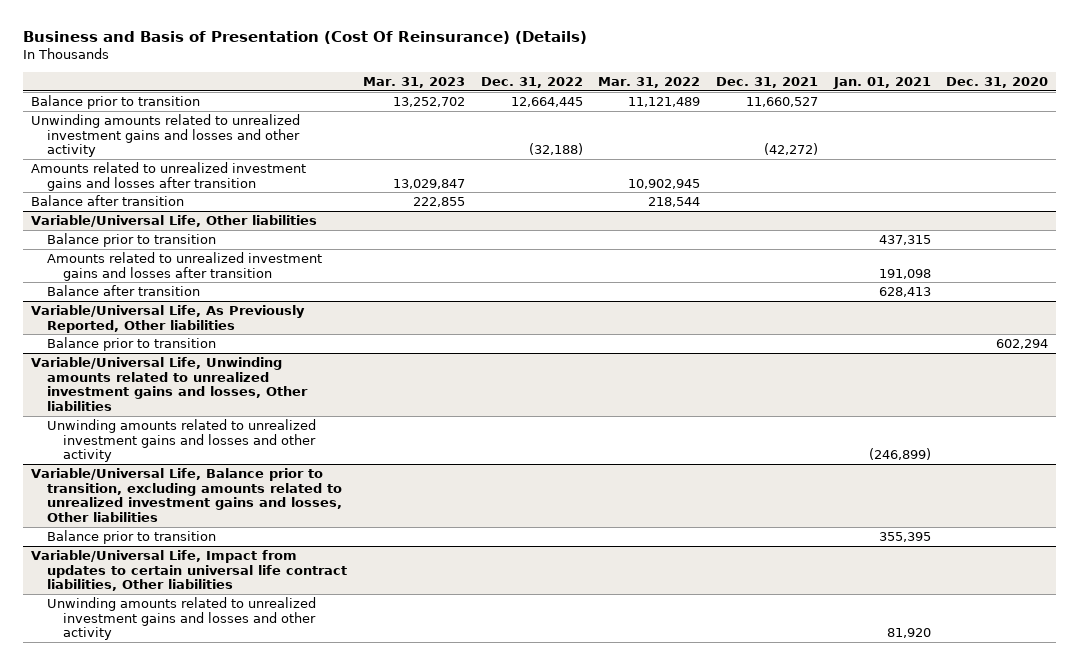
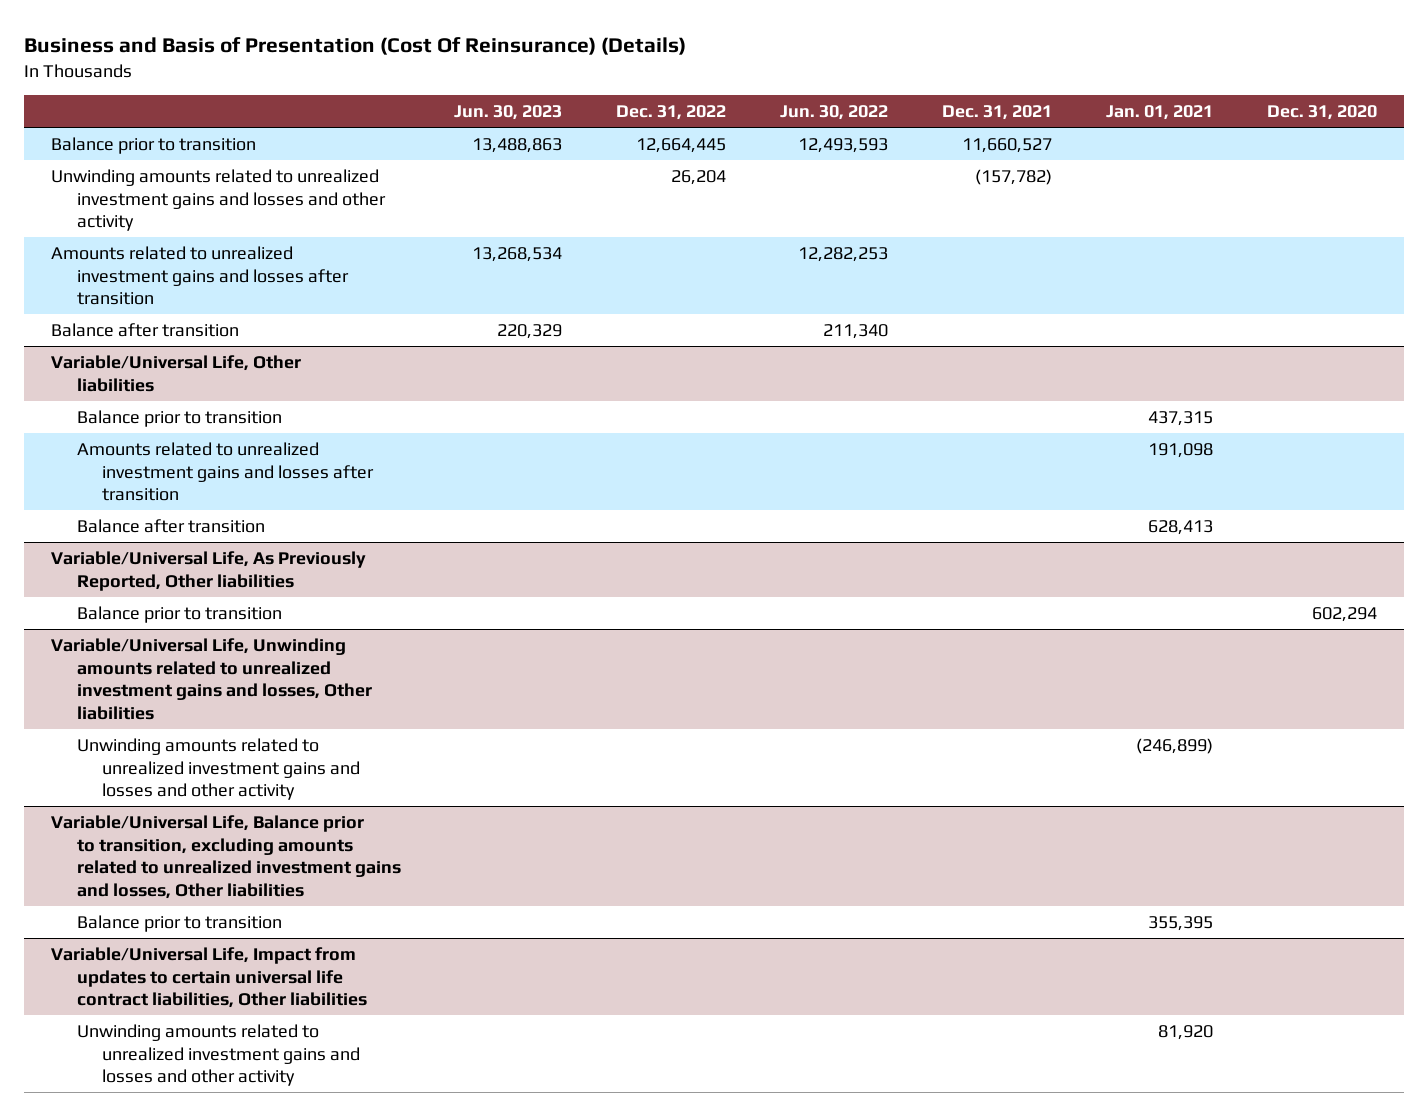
- | Mar. 31, 2023 | Dec. 31, 2022 | Mar. 31, 2022 | Dec. 31, 2021 | Jan. 01, 2021 | Dec. 31, 2020
+ | Jun. 30, 2023 | Dec. 31, 2022 | Jun. 30, 2022 | Dec. 31, 2021 | Jan. 01, 2021 | Dec. 31, 2020
- Unwinding amounts related to unrealized investment gains and losses and other activity | | (32,188) | | (42,272) | |
+ Unwinding amounts related to unrealized investment gains and losses and other activity | | 26,204 | | (157,782) | |

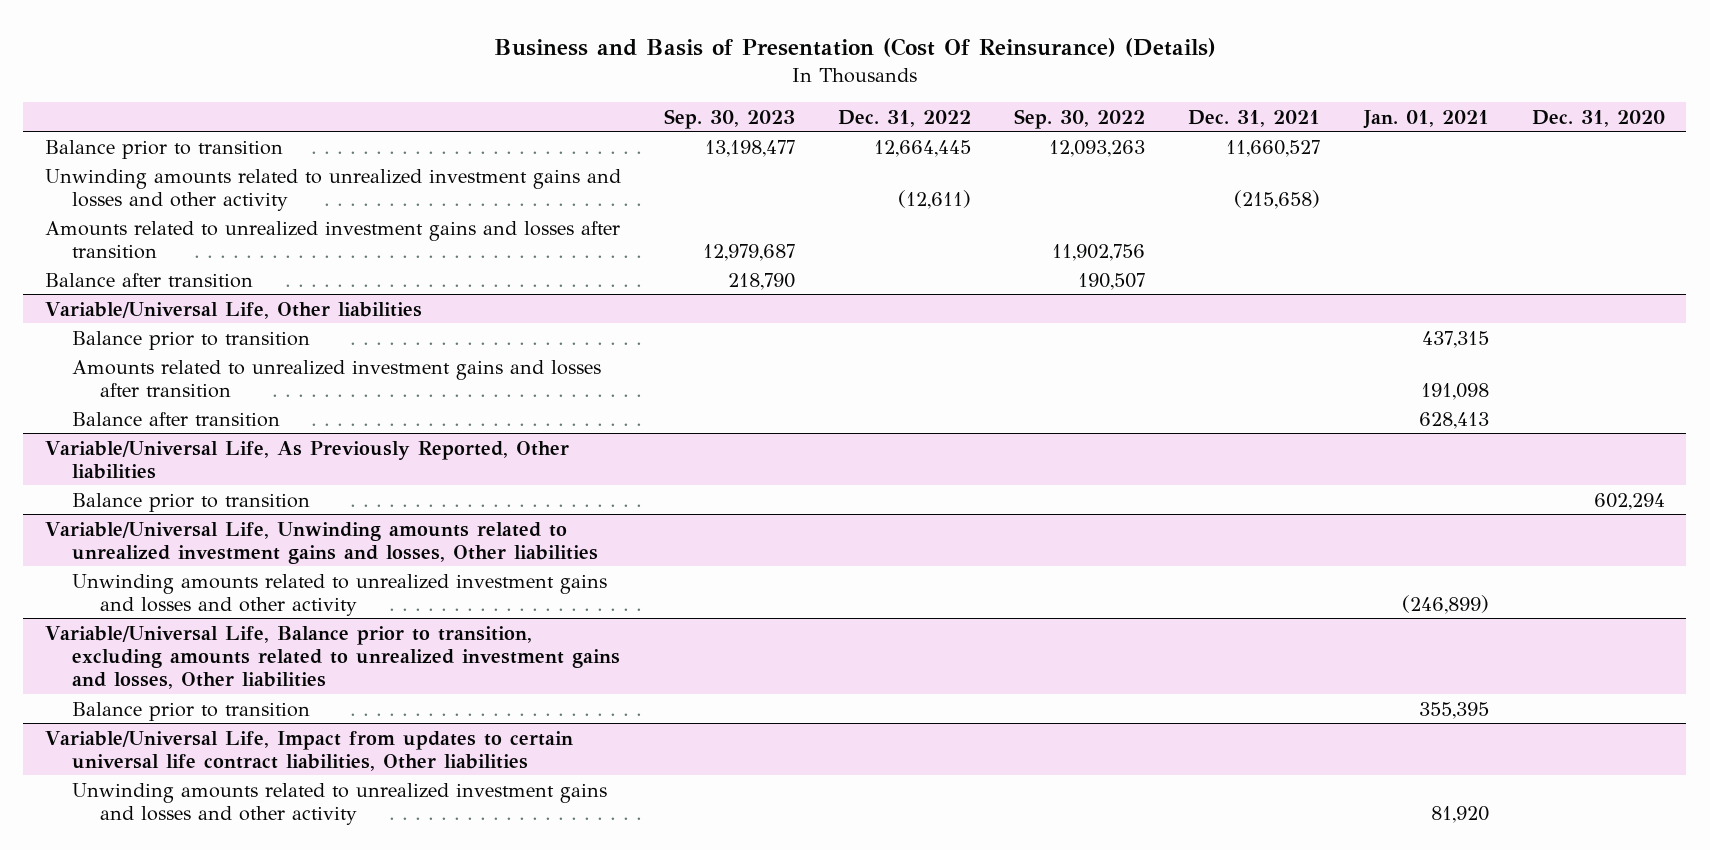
- | Jun. 30, 2023 | Dec. 31, 2022 | Jun. 30, 2022 | Dec. 31, 2021 | Jan. 01, 2021 | Dec. 31, 2020
+ | Sep. 30, 2023 | Dec. 31, 2022 | Sep. 30, 2022 | Dec. 31, 2021 | Jan. 01, 2021 | Dec. 31, 2020
- Unwinding amounts related to unrealized investment gains and losses and other activity | | 26,204 | | (157,782) | |
+ Unwinding amounts related to unrealized investment gains and losses and other activity | | (12,611) | | (215,658) | |

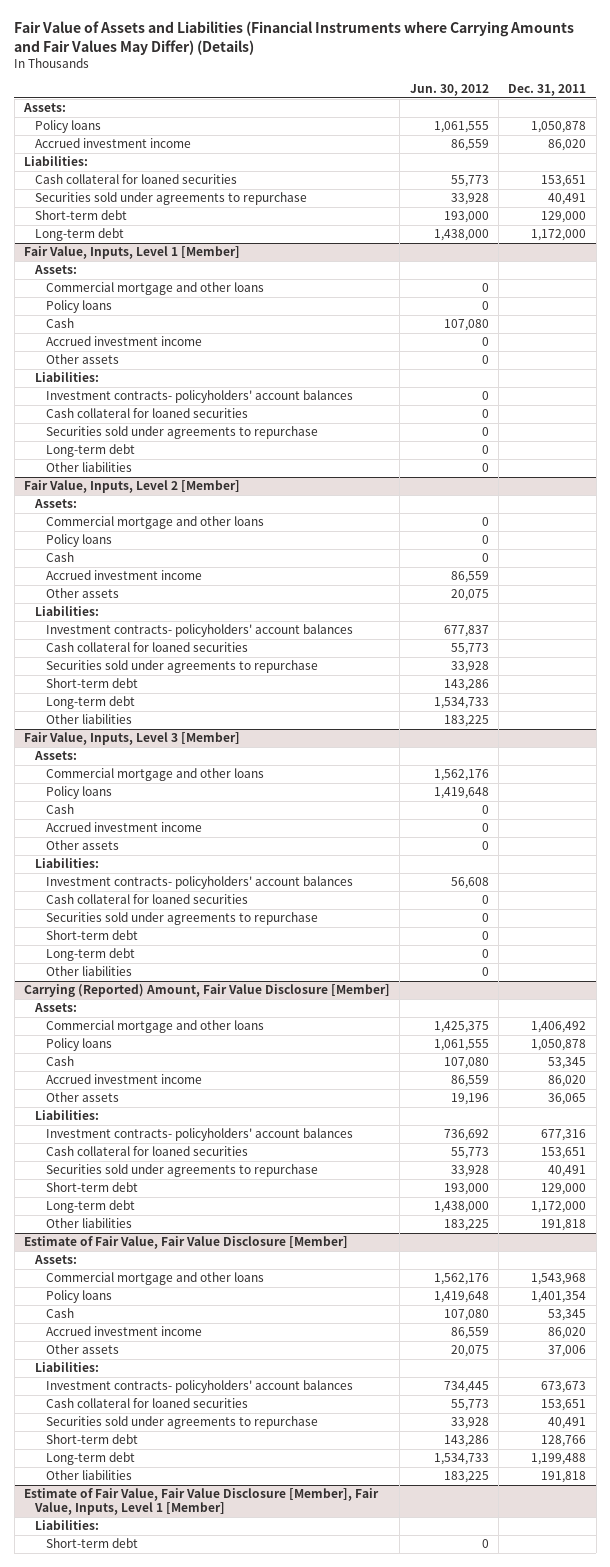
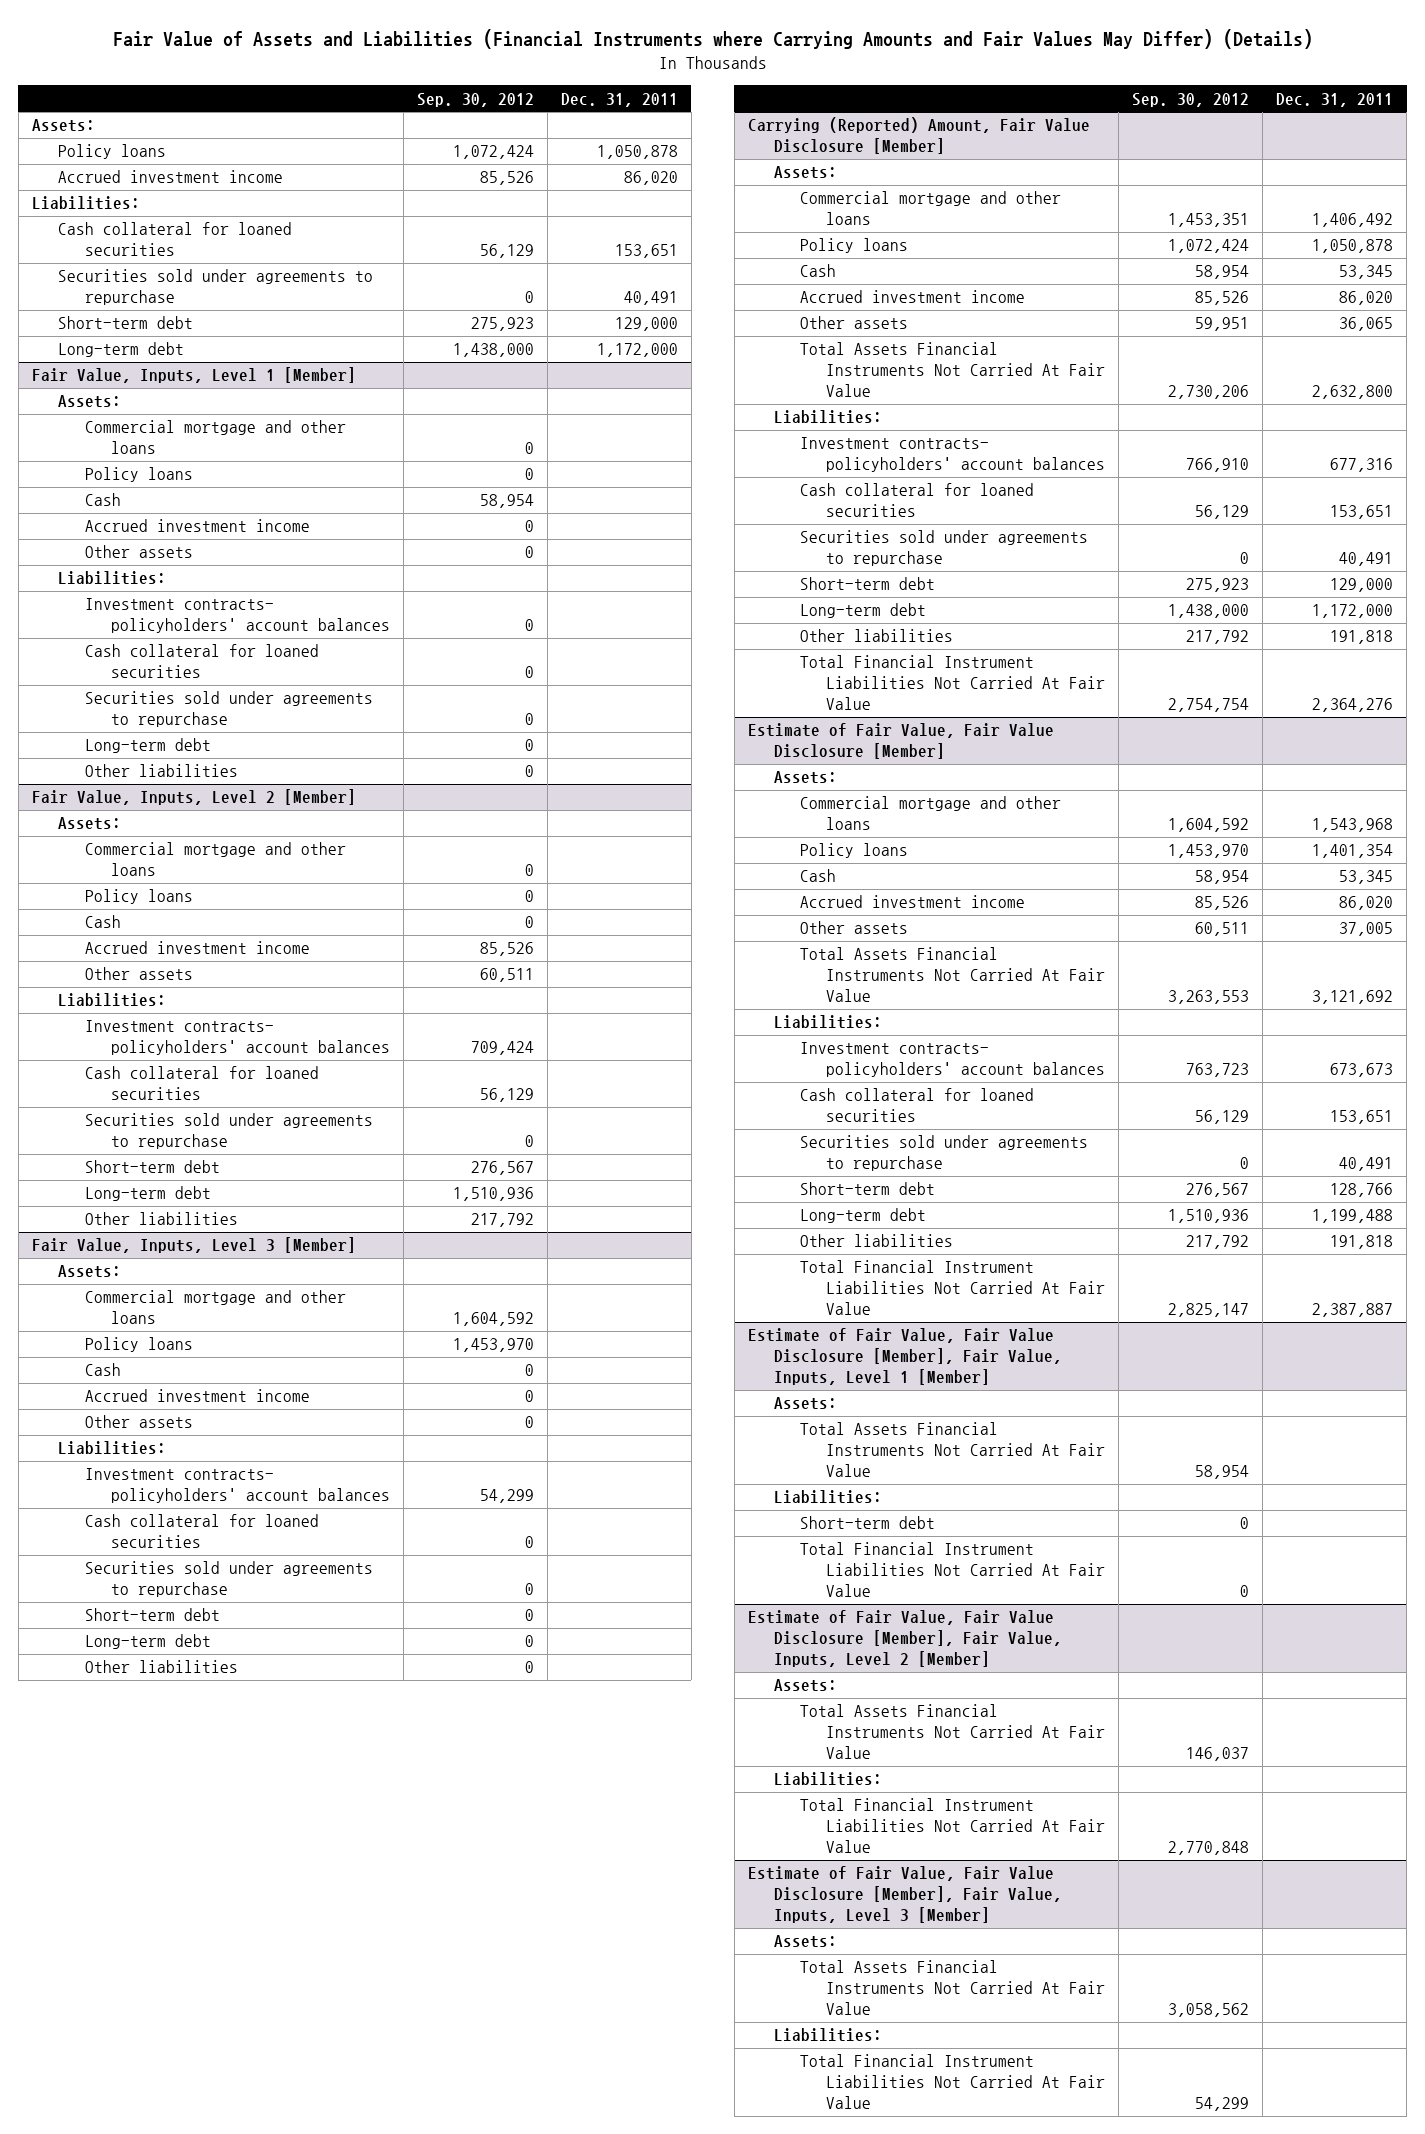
- | Jun. 30, 2012 | Dec. 31, 2011
+ | Sep. 30, 2012 | Dec. 31, 2011
@ Carrying (Reported) Amount, Fair Value Disclosure [Member]
+ Total Assets Financial Instruments Not Carried At Fair Value | 2,730,206 | 2,632,800
+ Total Financial Instrument Liabilities Not Carried At Fair Value | 2,754,754 | 2,364,276
@ Estimate of Fair Value, Fair Value Disclosure [Member]
- Other assets | 20,075 | 37,006
+ Other assets | 60,511 | 37,005
+ Total Assets Financial Instruments Not Carried At Fair Value | 3,263,553 | 3,121,692
+ Total Financial Instrument Liabilities Not Carried At Fair Value | 2,825,147 | 2,387,887
@ Estimate of Fair Value, Fair Value Disclosure [Member], Fair Value, Inputs, Level 1 [Member]
+ Assets:
+ Total Assets Financial Instruments Not Carried At Fair Value | 58,954 |
+ Total Financial Instrument Liabilities Not Carried At Fair Value | 0 |
+ Estimate of Fair Value, Fair Value Disclosure [Member], Fair Value, Inputs, Level 2 [Member]
+ Assets:
+ Total Assets Financial Instruments Not Carried At Fair Value | 146,037 |
+ Liabilities:
+ Total Financial Instrument Liabilities Not Carried At Fair Value | 2,770,848 |
+ Estimate of Fair Value, Fair Value Disclosure [Member], Fair Value, Inputs, Level 3 [Member]
+ Assets:
+ Total Assets Financial Instruments Not Carried At Fair Value | 3,058,562 |
+ Liabilities:
+ Total Financial Instrument Liabilities Not Carried At Fair Value | 54,299 |

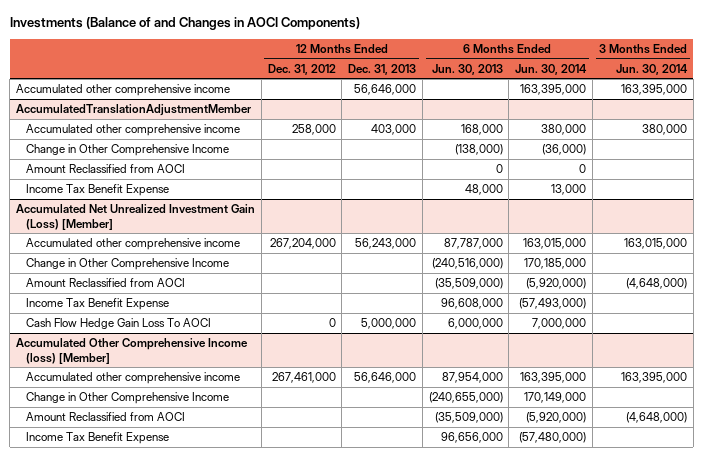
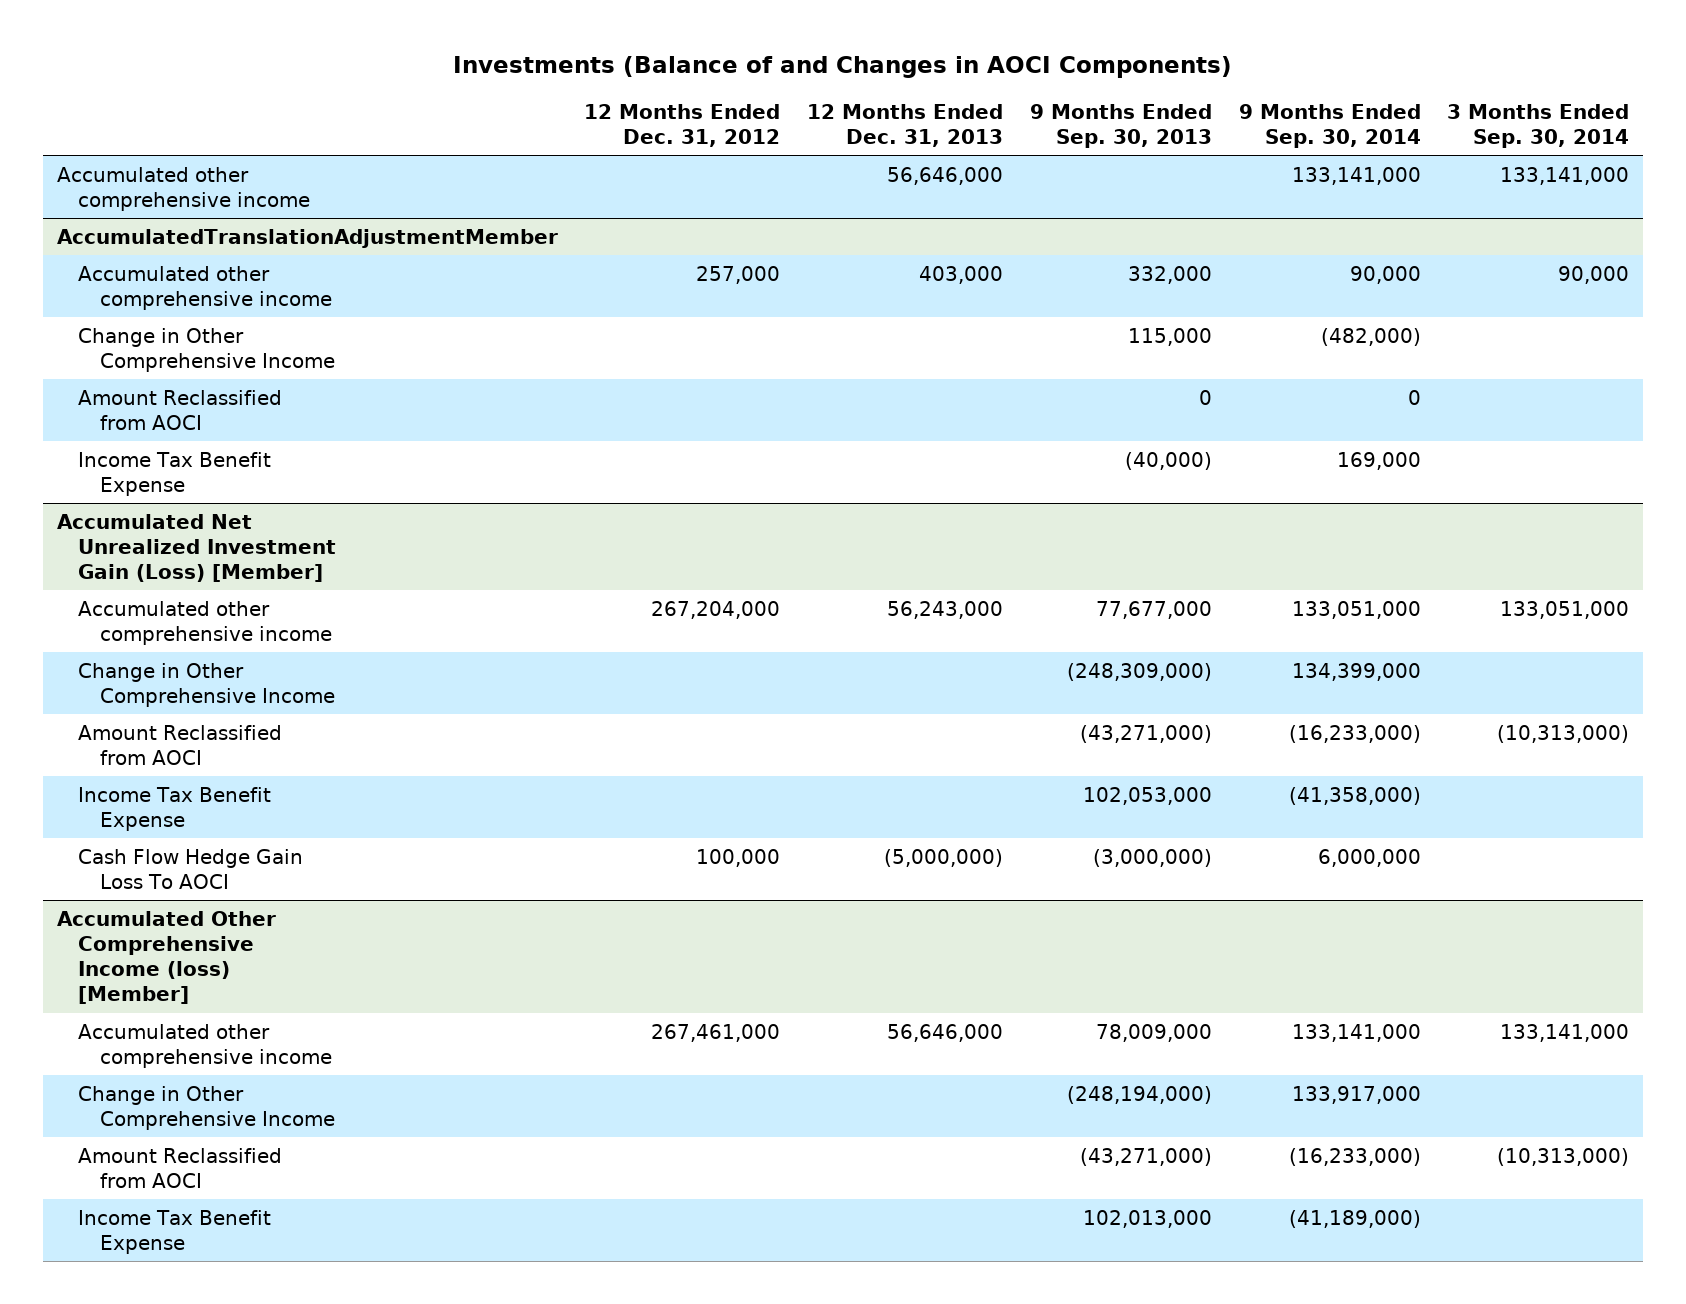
- | 12 Months Ended Dec. 31, 2012 | 12 Months Ended Dec. 31, 2013 | 6 Months Ended Jun. 30, 2013 | 6 Months Ended Jun. 30, 2014 | 3 Months Ended Jun. 30, 2014
+ | 12 Months Ended Dec. 31, 2012 | 12 Months Ended Dec. 31, 2013 | 9 Months Ended Sep. 30, 2013 | 9 Months Ended Sep. 30, 2014 | 3 Months Ended Sep. 30, 2014
@ AccumulatedTranslationAdjustmentMember
- Accumulated other comprehensive income | 258,000 | 403,000 | 168,000 | 380,000 | 380,000
+ Accumulated other comprehensive income | 257,000 | 403,000 | 332,000 | 90,000 | 90,000
@ Accumulated Net Unrealized Investment Gain (Loss) [Member]
- Cash Flow Hedge Gain Loss To AOCI | 0 | 5,000,000 | 6,000,000 | 7,000,000 |
+ Cash Flow Hedge Gain Loss To AOCI | 100,000 | (5,000,000) | (3,000,000) | 6,000,000 |

